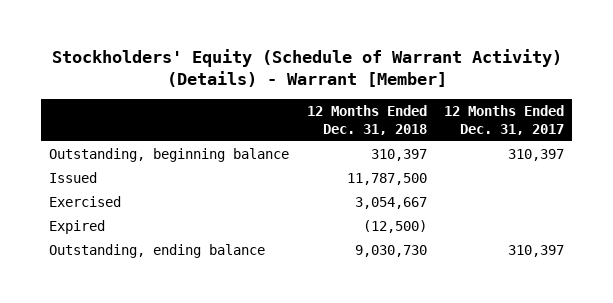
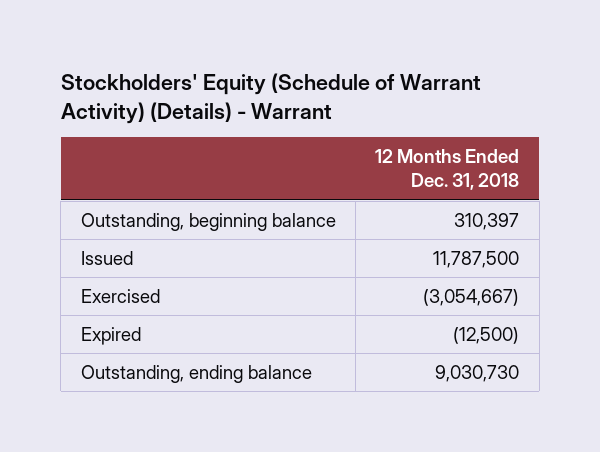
- Stockholders' Equity (Schedule of Warrant Activity) (Details) - Warrant [Member]
+ Stockholders' Equity (Schedule of Warrant Activity) (Details) - Warrant
- | 12 Months Ended Dec. 31, 2018 | 12 Months Ended Dec. 31, 2017
+ | 12 Months Ended Dec. 31, 2018
- Exercised | 3,054,667 |
+ Exercised | (3,054,667)

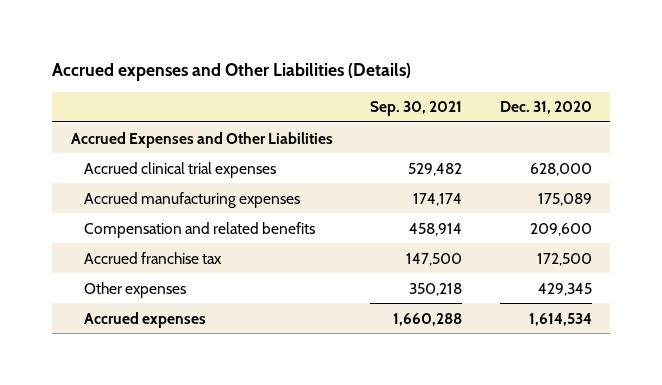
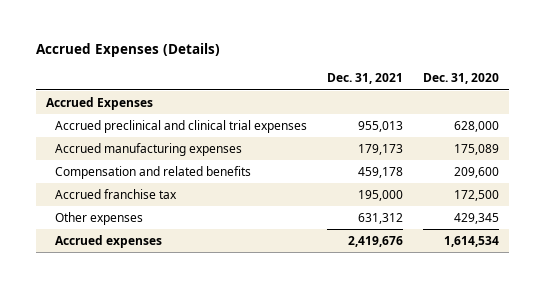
- Accrued expenses and Other Liabilities (Details)
+ Accrued Expenses (Details)
- | Sep. 30, 2021 | Dec. 31, 2020
+ | Dec. 31, 2021 | Dec. 31, 2020
- Accrued Expenses and Other Liabilities
- Accrued clinical trial expenses | 529,482 | 628,000
+ Accrued Expenses
+ Accrued preclinical and clinical trial expenses | 955,013 | 628,000

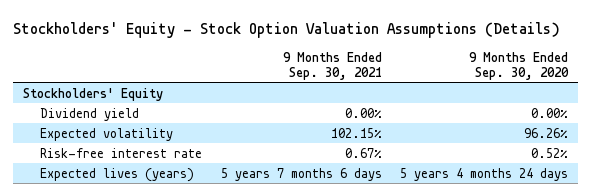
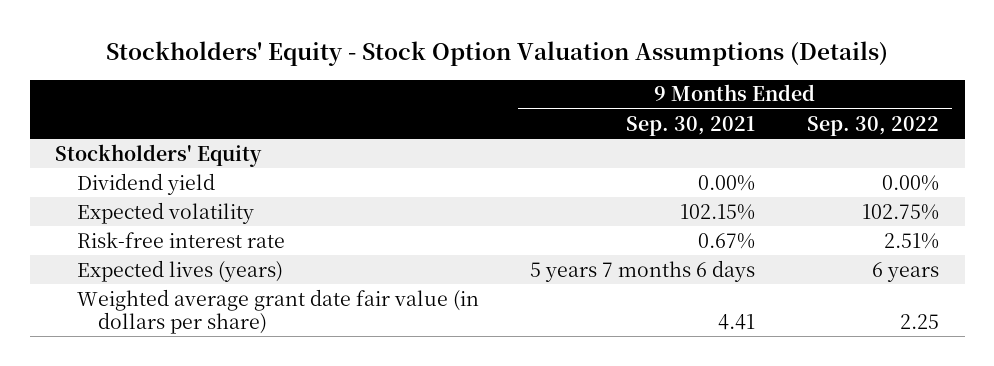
- | 9 Months Ended Sep. 30, 2021 | 9 Months Ended Sep. 30, 2020
+ | 9 Months Ended Sep. 30, 2021 | 9 Months Ended Sep. 30, 2022
+ Weighted average grant date fair value (in dollars per share) | 4.41 | 2.25

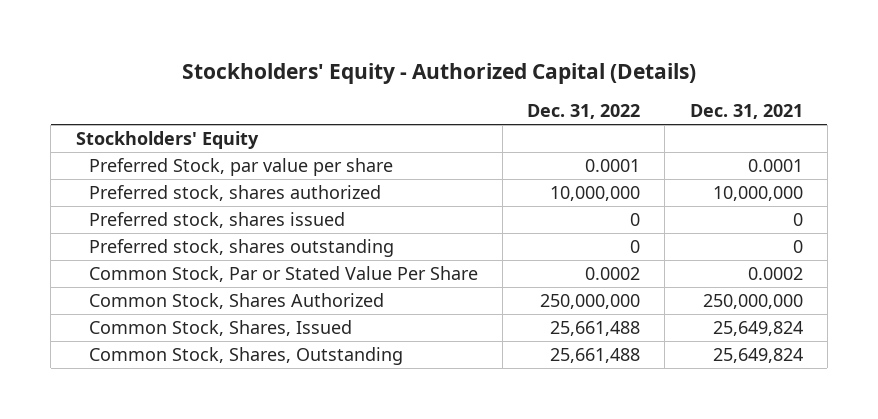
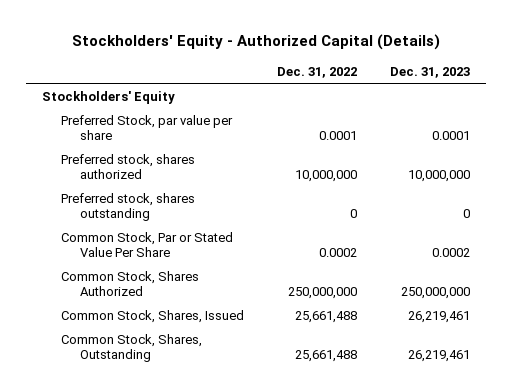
- | Dec. 31, 2022 | Dec. 31, 2021
+ | Dec. 31, 2022 | Dec. 31, 2023
- Preferred stock, shares issued | 0 | 0

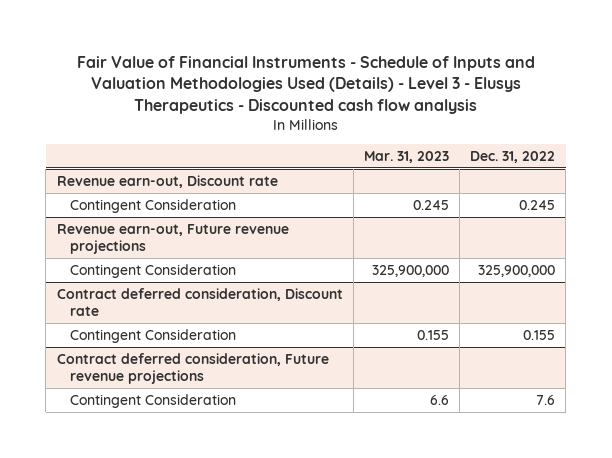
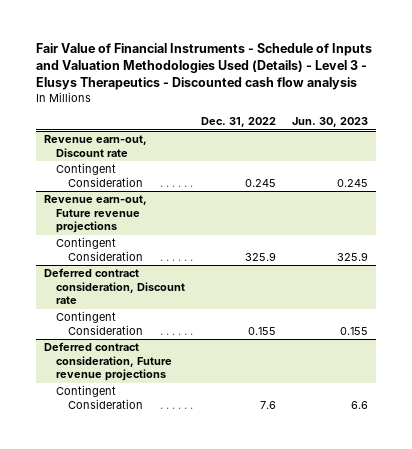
- | Mar. 31, 2023 | Dec. 31, 2022
+ | Dec. 31, 2022 | Jun. 30, 2023
@ Revenue earn-out, Future revenue projections
- Contingent Consideration | 325,900,000 | 325,900,000
- Contract deferred consideration, Discount rate
@ Revenue earn-out, Future revenue projections
+ Contingent Consideration | 325.9 | 325.9
+ Deferred contract consideration, Discount rate
- Contract deferred consideration, Future revenue projections
+ Deferred contract consideration, Future revenue projections

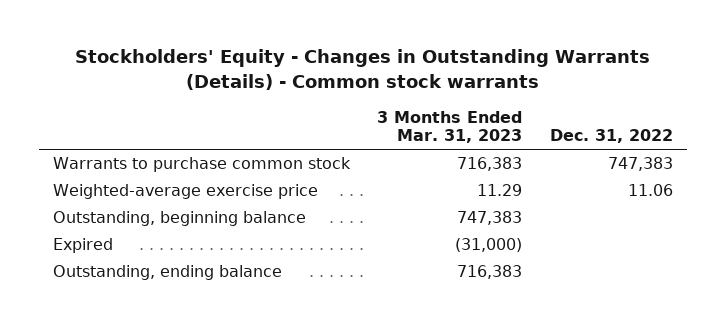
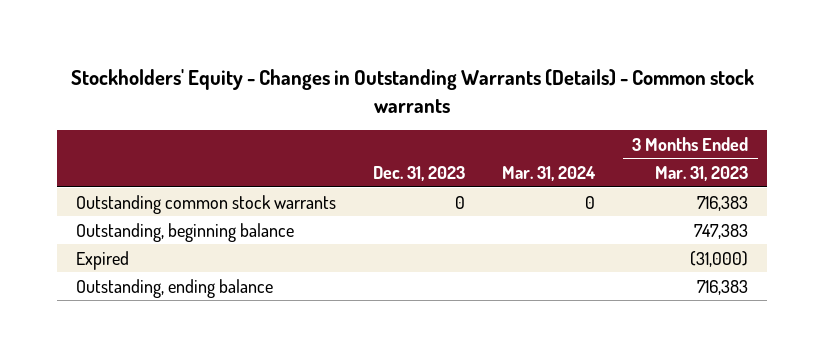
- | 3 Months Ended Mar. 31, 2023 | Dec. 31, 2022
+ | Dec. 31, 2023 | Mar. 31, 2024 | 3 Months Ended Mar. 31, 2023
- Warrants to purchase common stock | 716,383 | 747,383
- Weighted-average exercise price | 11.29 | 11.06
+ Outstanding common stock warrants | 0 | 0 | 716,383

